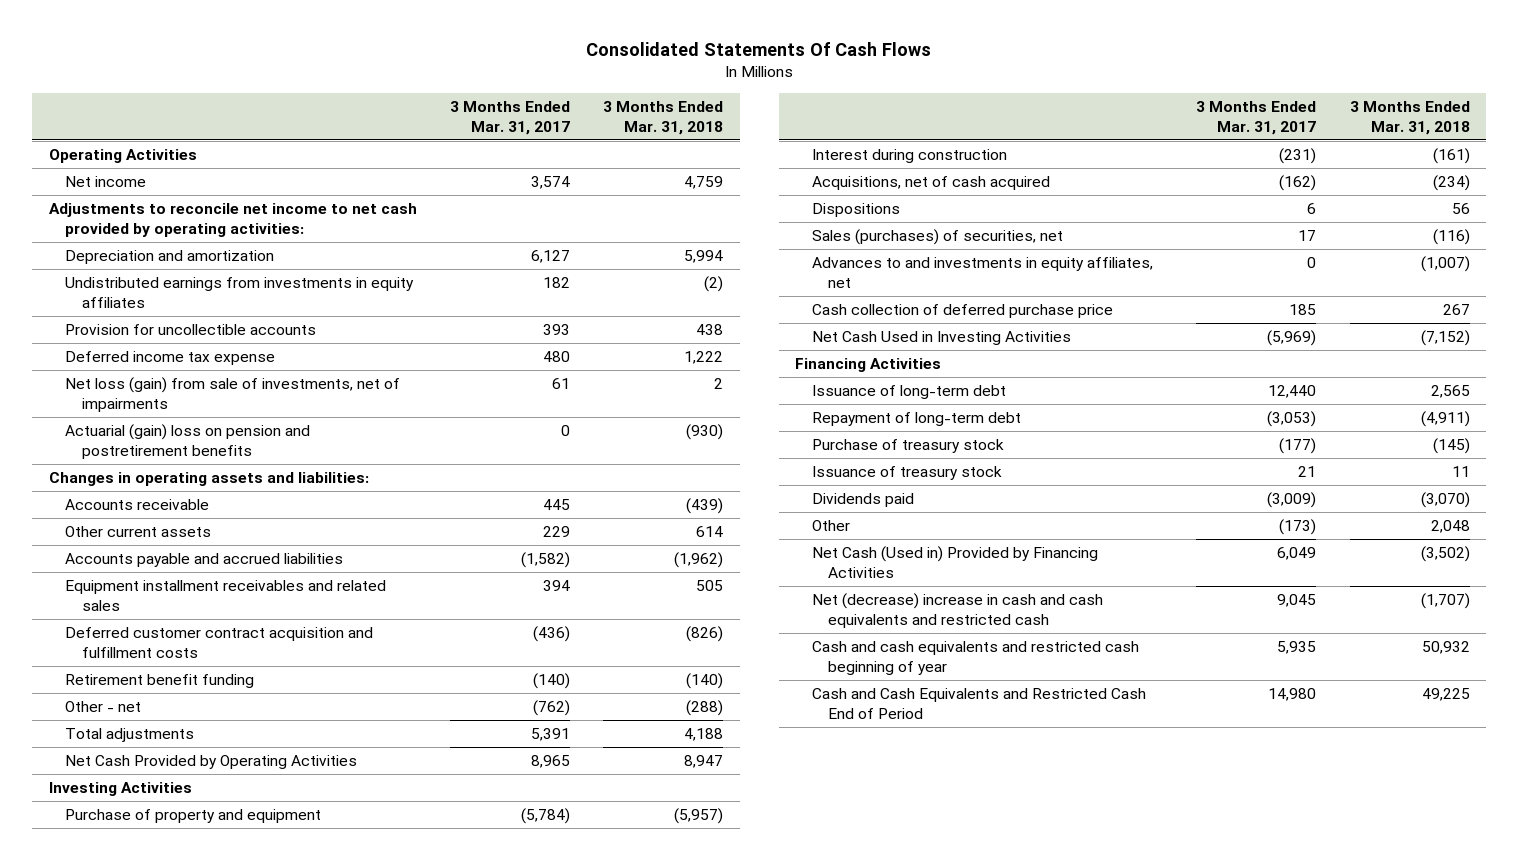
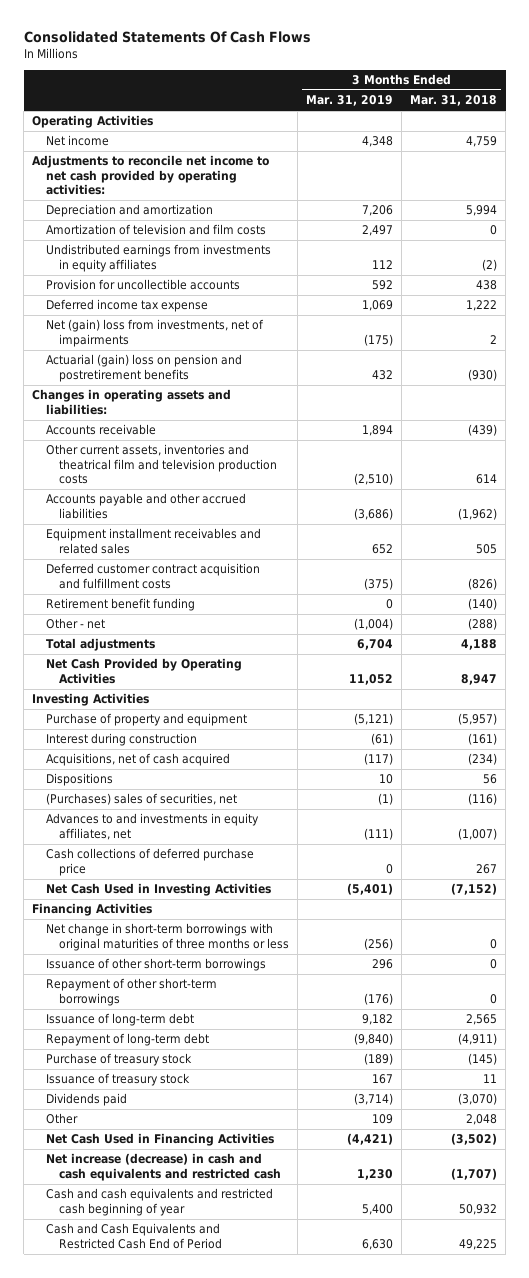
- | 3 Months Ended Mar. 31, 2017 | 3 Months Ended Mar. 31, 2018
+ | 3 Months Ended Mar. 31, 2019 | 3 Months Ended Mar. 31, 2018
+ Amortization of television and film costs | 2,497 | 0
- Net loss (gain) from sale of investments, net of impairments | 61 | 2
+ Net (gain) loss from investments, net of impairments | (175) | 2
- Other current assets | 229 | 614
- Accounts payable and accrued liabilities | (1,582) | (1,962)
+ Other current assets, inventories and theatrical film and television production costs | (2,510) | 614
+ Accounts payable and other accrued liabilities | (3,686) | (1,962)
- Sales (purchases) of securities, net | 17 | (116)
+ (Purchases) sales of securities, net | (1) | (116)
- Cash collection of deferred purchase price | 185 | 267
+ Cash collections of deferred purchase price | 0 | 267
+ Net change in short-term borrowings with original maturities of three months or less | (256) | 0
+ Issuance of other short-term borrowings | 296 | 0
+ Repayment of other short-term borrowings | (176) | 0
- Net Cash (Used in) Provided by Financing Activities | 6,049 | (3,502)
- Net (decrease) increase in cash and cash equivalents and restricted cash | 9,045 | (1,707)
+ Net Cash Used in Financing Activities | (4,421) | (3,502)
+ Net increase (decrease) in cash and cash equivalents and restricted cash | 1,230 | (1,707)

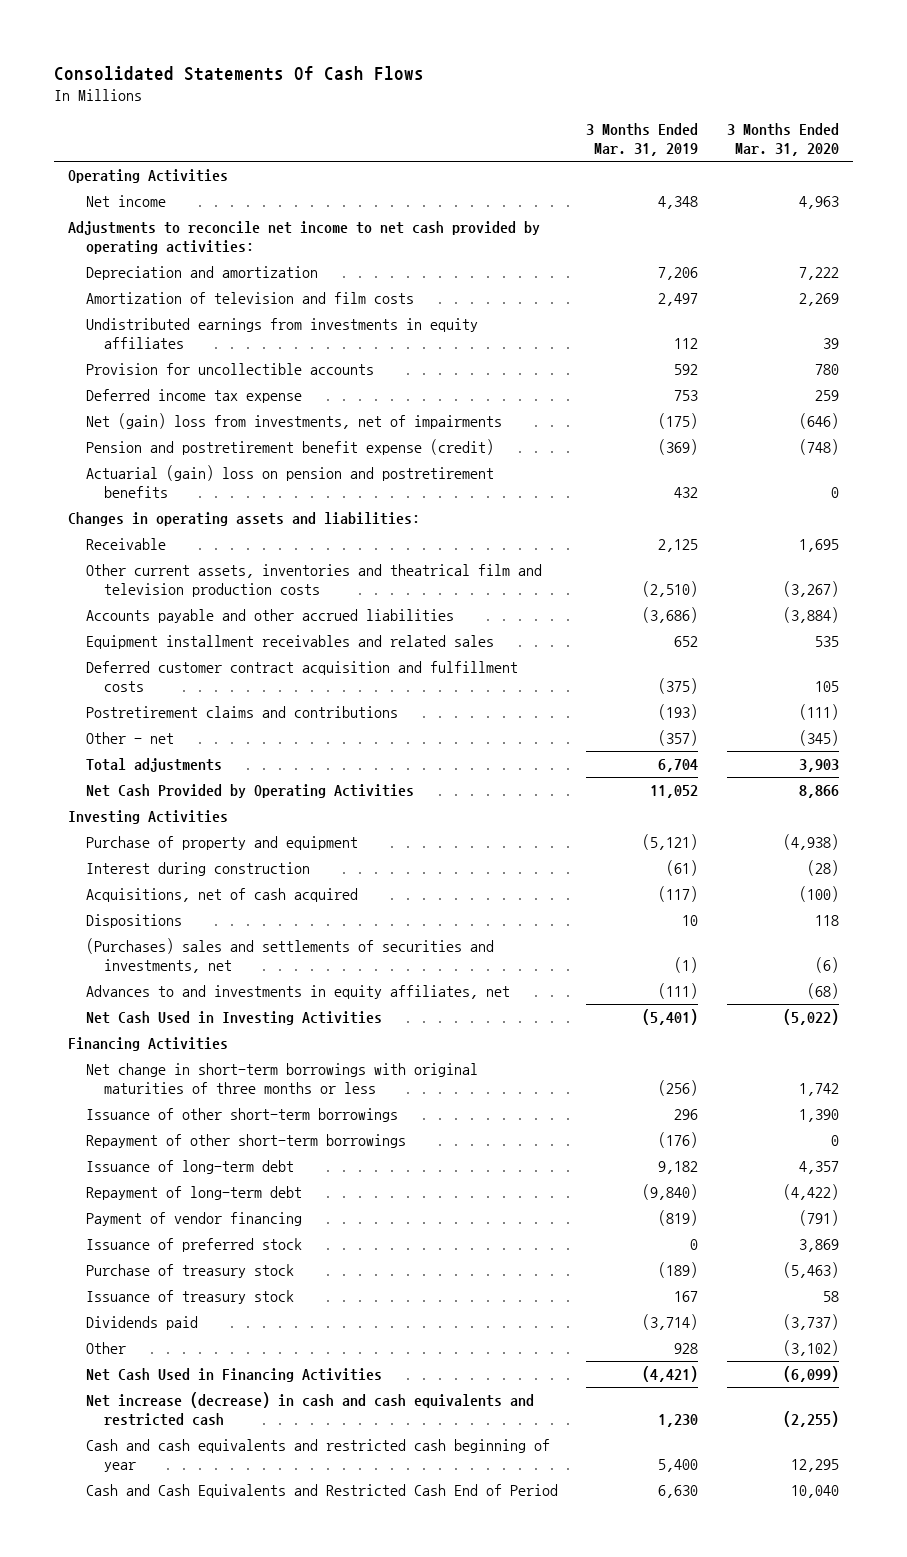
- | 3 Months Ended Mar. 31, 2019 | 3 Months Ended Mar. 31, 2018
+ | 3 Months Ended Mar. 31, 2019 | 3 Months Ended Mar. 31, 2020
- Deferred income tax expense | 1,069 | 1,222
+ Deferred income tax expense | 753 | 259
+ Pension and postretirement benefit expense (credit) | (369) | (748)
- Accounts receivable | 1,894 | (439)
+ Receivable | 2,125 | 1,695
- Retirement benefit funding | 0 | (140)
- Other - net | (1,004) | (288)
+ Postretirement claims and contributions | (193) | (111)
+ Other - net | (357) | (345)
- (Purchases) sales of securities, net | (1) | (116)
+ (Purchases) sales and settlements of securities and investments, net | (1) | (6)
- Cash collections of deferred purchase price | 0 | 267
+ Payment of vendor financing | (819) | (791)
+ Issuance of preferred stock | 0 | 3,869
- Other | 109 | 2,048
+ Other | 928 | (3,102)

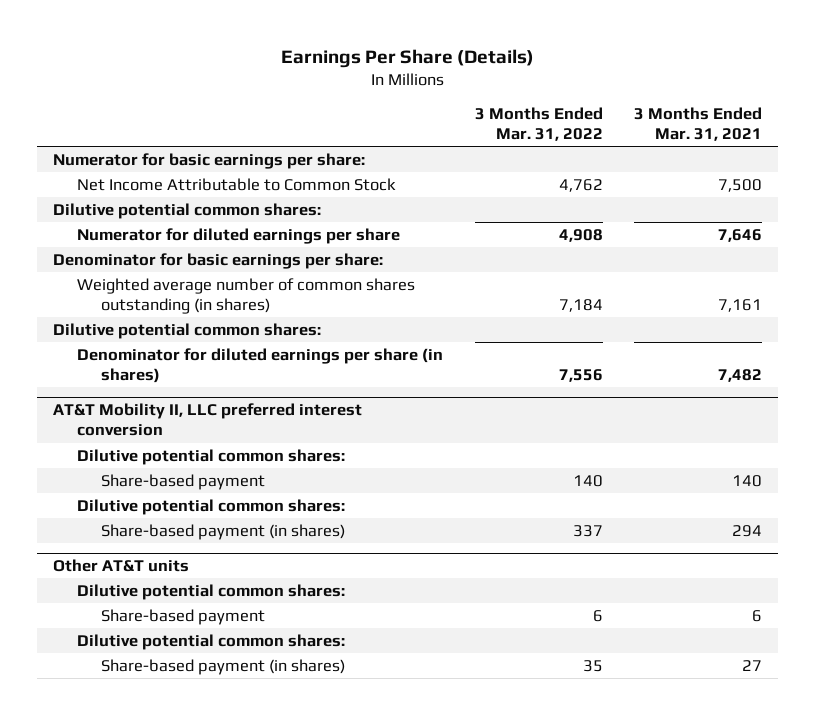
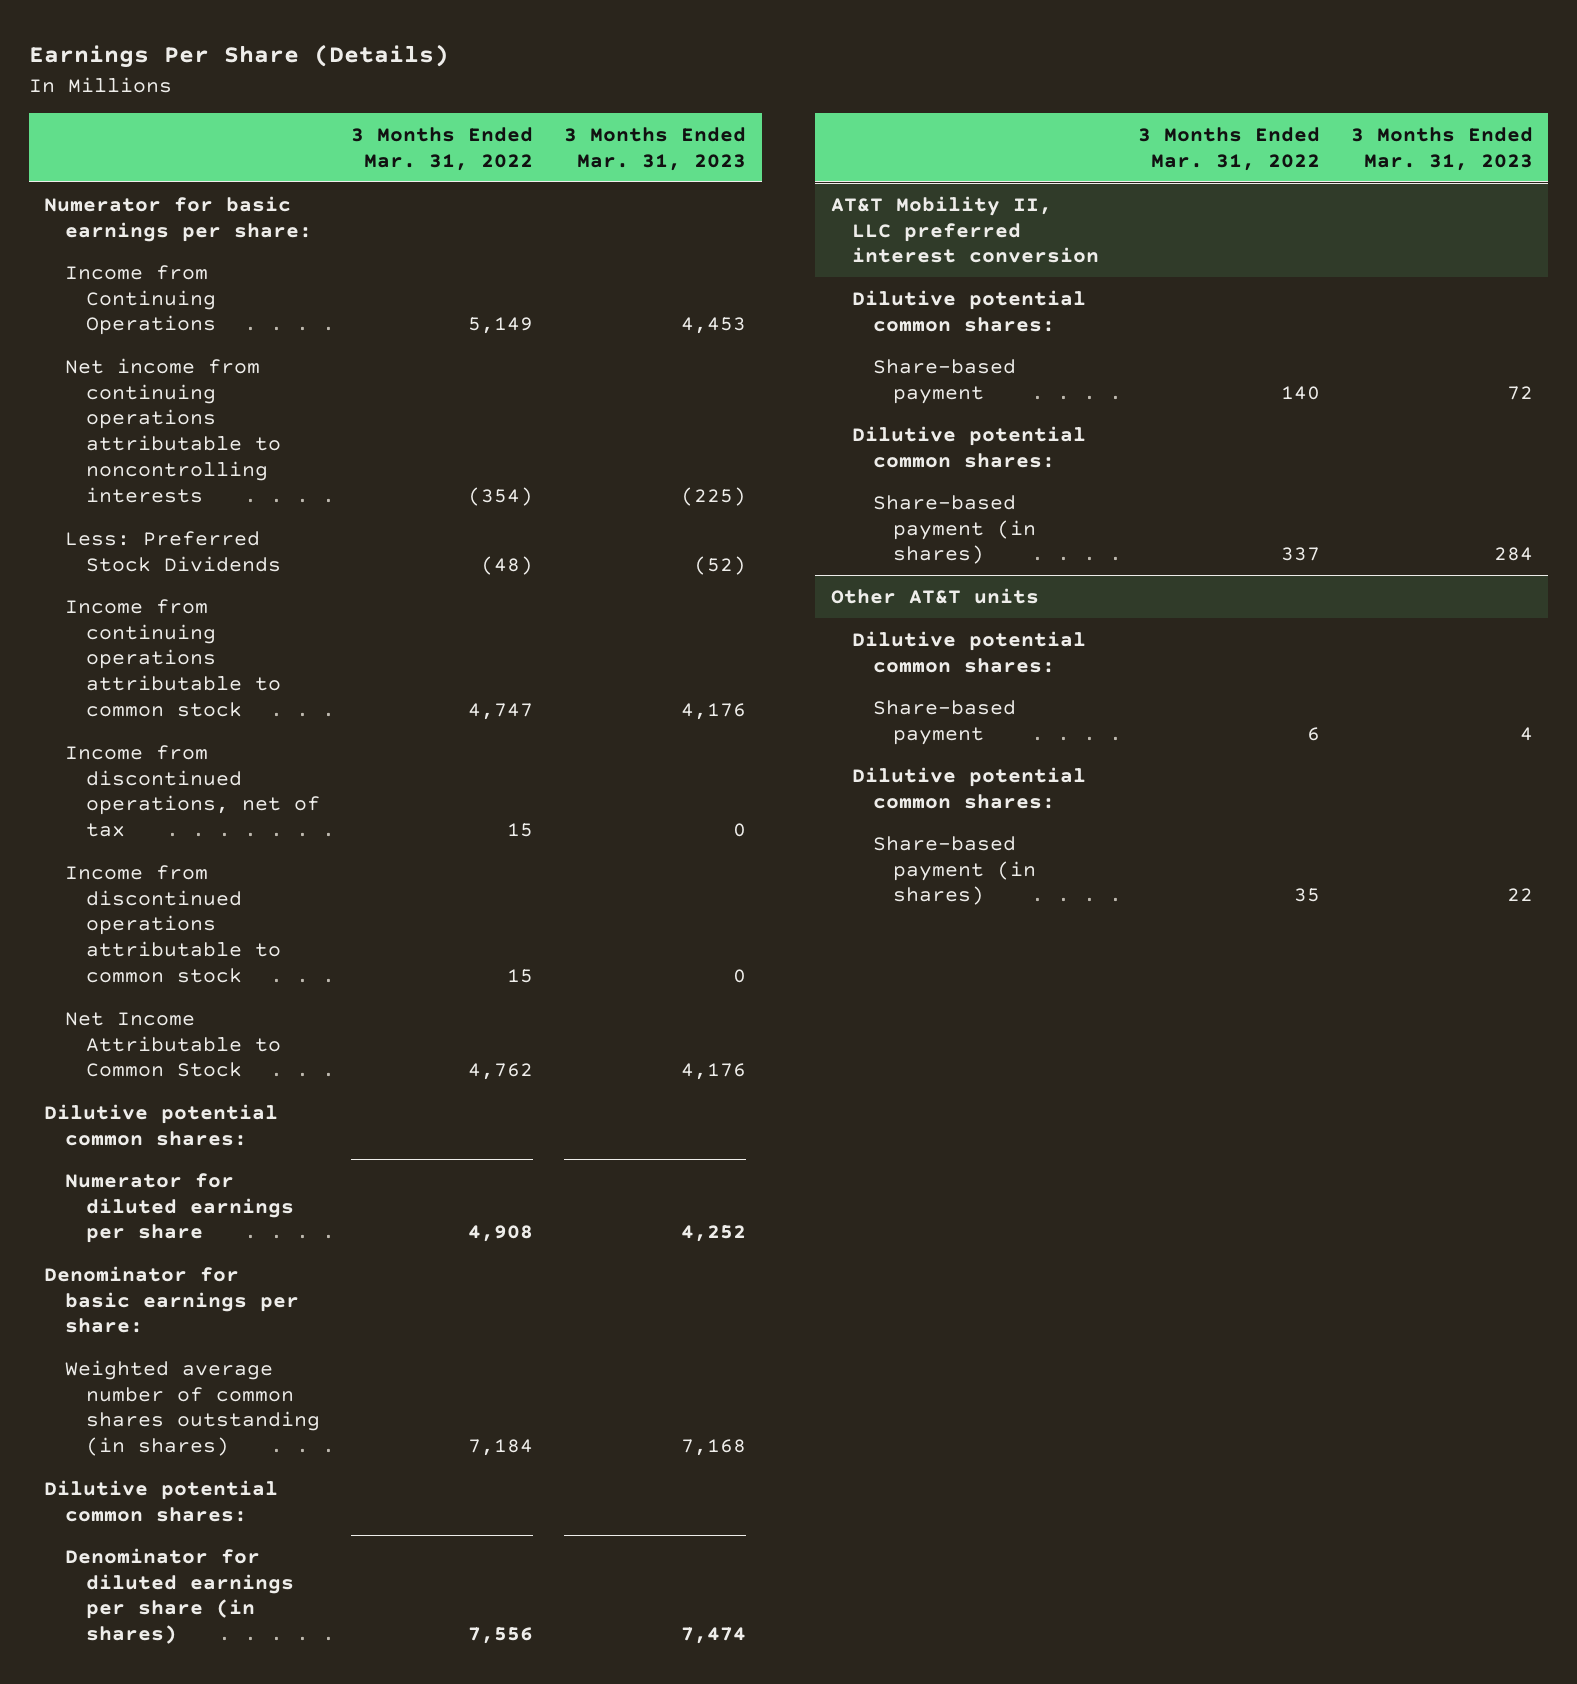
- | 3 Months Ended Mar. 31, 2022 | 3 Months Ended Mar. 31, 2021
+ | 3 Months Ended Mar. 31, 2022 | 3 Months Ended Mar. 31, 2023
+ Income from Continuing Operations | 5,149 | 4,453
+ Net income from continuing operations attributable to noncontrolling interests | (354) | (225)
+ Less: Preferred Stock Dividends | (48) | (52)
+ Income from continuing operations attributable to common stock | 4,747 | 4,176
+ Income from discontinued operations, net of tax | 15 | 0
+ Income from discontinued operations attributable to common stock | 15 | 0

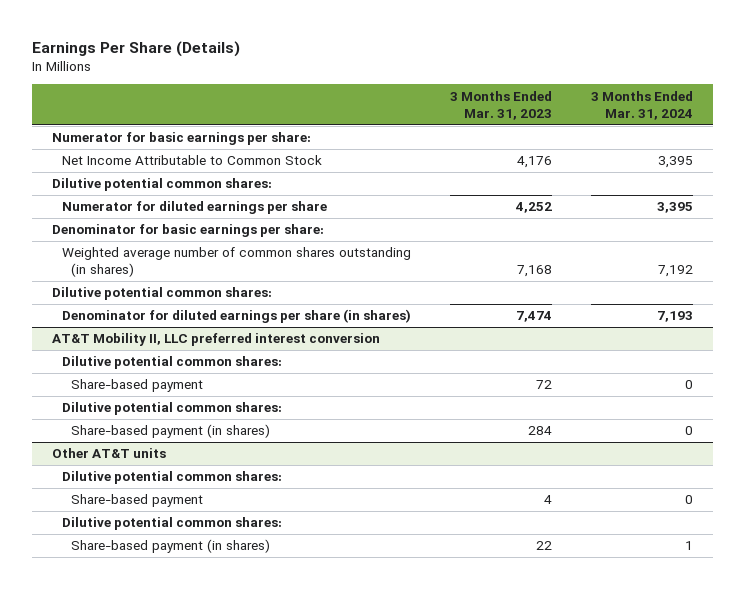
- | 3 Months Ended Mar. 31, 2022 | 3 Months Ended Mar. 31, 2023
+ | 3 Months Ended Mar. 31, 2023 | 3 Months Ended Mar. 31, 2024
- Income from Continuing Operations | 5,149 | 4,453
- Net income from continuing operations attributable to noncontrolling interests | (354) | (225)
- Less: Preferred Stock Dividends | (48) | (52)
- Income from continuing operations attributable to common stock | 4,747 | 4,176
- Income from discontinued operations, net of tax | 15 | 0
- Income from discontinued operations attributable to common stock | 15 | 0

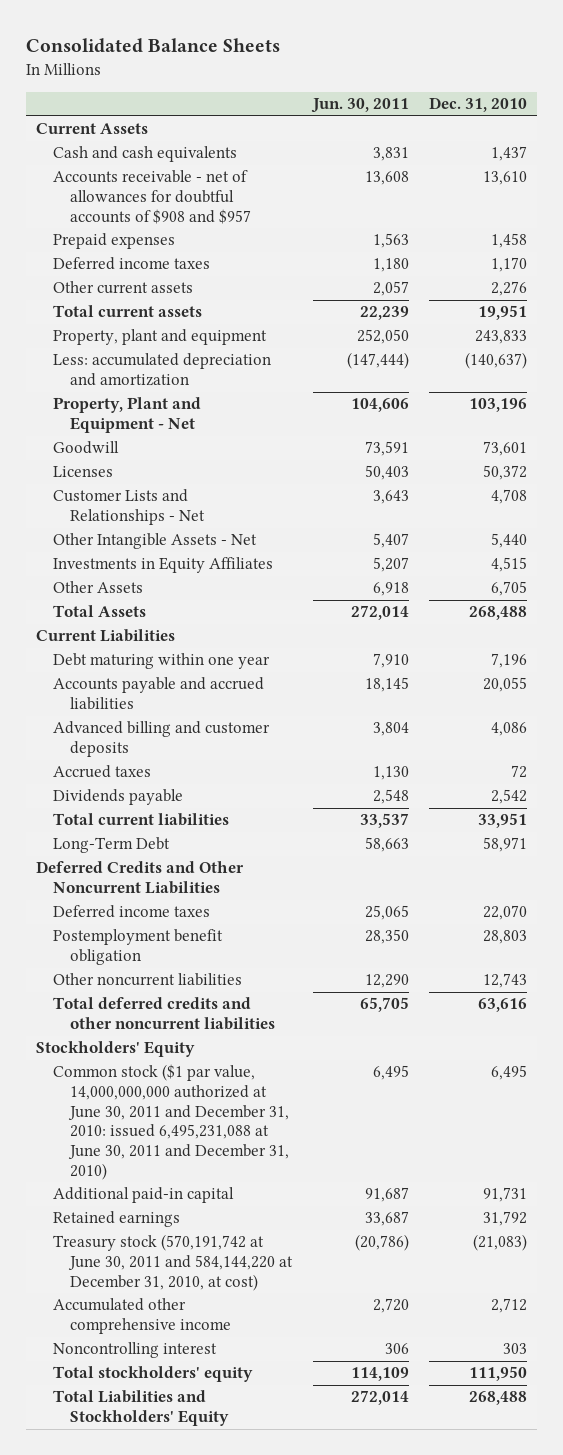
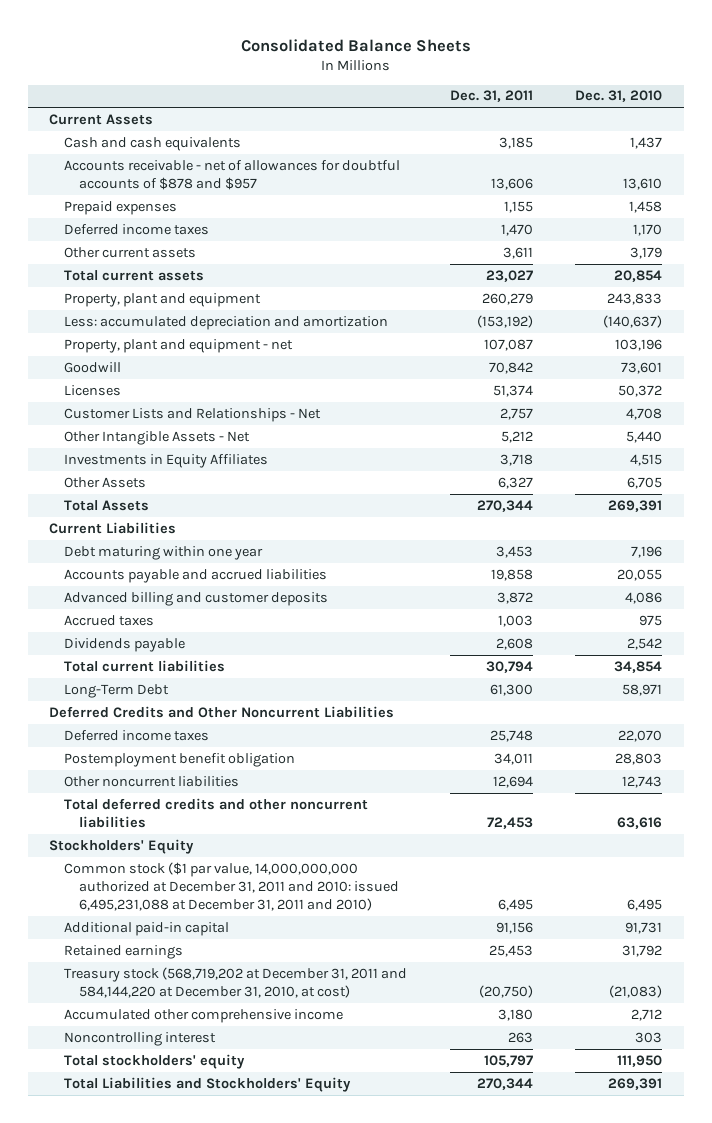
- | Jun. 30, 2011 | Dec. 31, 2010
+ | Dec. 31, 2011 | Dec. 31, 2010
- Accounts receivable - net of allowances for doubtful accounts of $908 and $957 | 13,608 | 13,610
+ Accounts receivable - net of allowances for doubtful accounts of $878 and $957 | 13,606 | 13,610
- Other current assets | 2,057 | 2,276
- Total current assets | 22,239 | 19,951
+ Other current assets | 3,611 | 3,179
+ Total current assets | 23,027 | 20,854
- Property, Plant and Equipment - Net | 104,606 | 103,196
+ Property, plant and equipment - net | 107,087 | 103,196
- Total Assets | 272,014 | 268,488
+ Total Assets | 270,344 | 269,391
- Accrued taxes | 1,130 | 72
+ Accrued taxes | 1,003 | 975
- Total current liabilities | 33,537 | 33,951
+ Total current liabilities | 30,794 | 34,854
- Common stock ($1 par value, 14,000,000,000 authorized at June 30, 2011 and December 31, 2010: issued 6,495,231,088 at June 30, 2011 and December 31, 2010) | 6,495 | 6,495
+ Common stock ($1 par value, 14,000,000,000 authorized at December 31, 2011 and 2010: issued 6,495,231,088 at December 31, 2011 and 2010) | 6,495 | 6,495
- Treasury stock (570,191,742 at June 30, 2011 and 584,144,220 at December 31, 2010, at cost) | (20,786) | (21,083)
+ Treasury stock (568,719,202 at December 31, 2011 and 584,144,220 at December 31, 2010, at cost) | (20,750) | (21,083)
- Total Liabilities and Stockholders' Equity | 272,014 | 268,488
+ Total Liabilities and Stockholders' Equity | 270,344 | 269,391

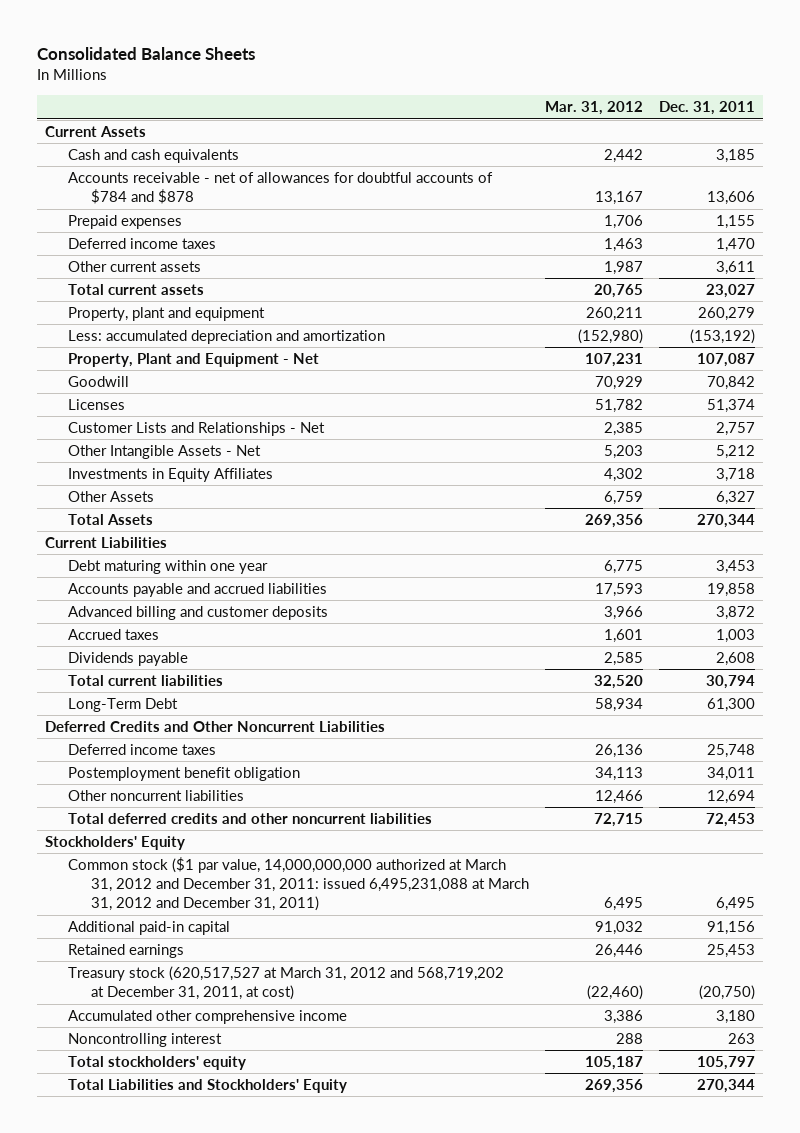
- | Dec. 31, 2011 | Dec. 31, 2010
+ | Mar. 31, 2012 | Dec. 31, 2011
- Accounts receivable - net of allowances for doubtful accounts of $878 and $957 | 13,606 | 13,610
+ Accounts receivable - net of allowances for doubtful accounts of $784 and $878 | 13,167 | 13,606
- Property, plant and equipment - net | 107,087 | 103,196
+ Property, Plant and Equipment - Net | 107,231 | 107,087
- Common stock ($1 par value, 14,000,000,000 authorized at December 31, 2011 and 2010: issued 6,495,231,088 at December 31, 2011 and 2010) | 6,495 | 6,495
+ Common stock ($1 par value, 14,000,000,000 authorized at March 31, 2012 and December 31, 2011: issued 6,495,231,088 at March 31, 2012 and December 31, 2011) | 6,495 | 6,495
- Treasury stock (568,719,202 at December 31, 2011 and 584,144,220 at December 31, 2010, at cost) | (20,750) | (21,083)
+ Treasury stock (620,517,527 at March 31, 2012 and 568,719,202 at December 31, 2011, at cost) | (22,460) | (20,750)

